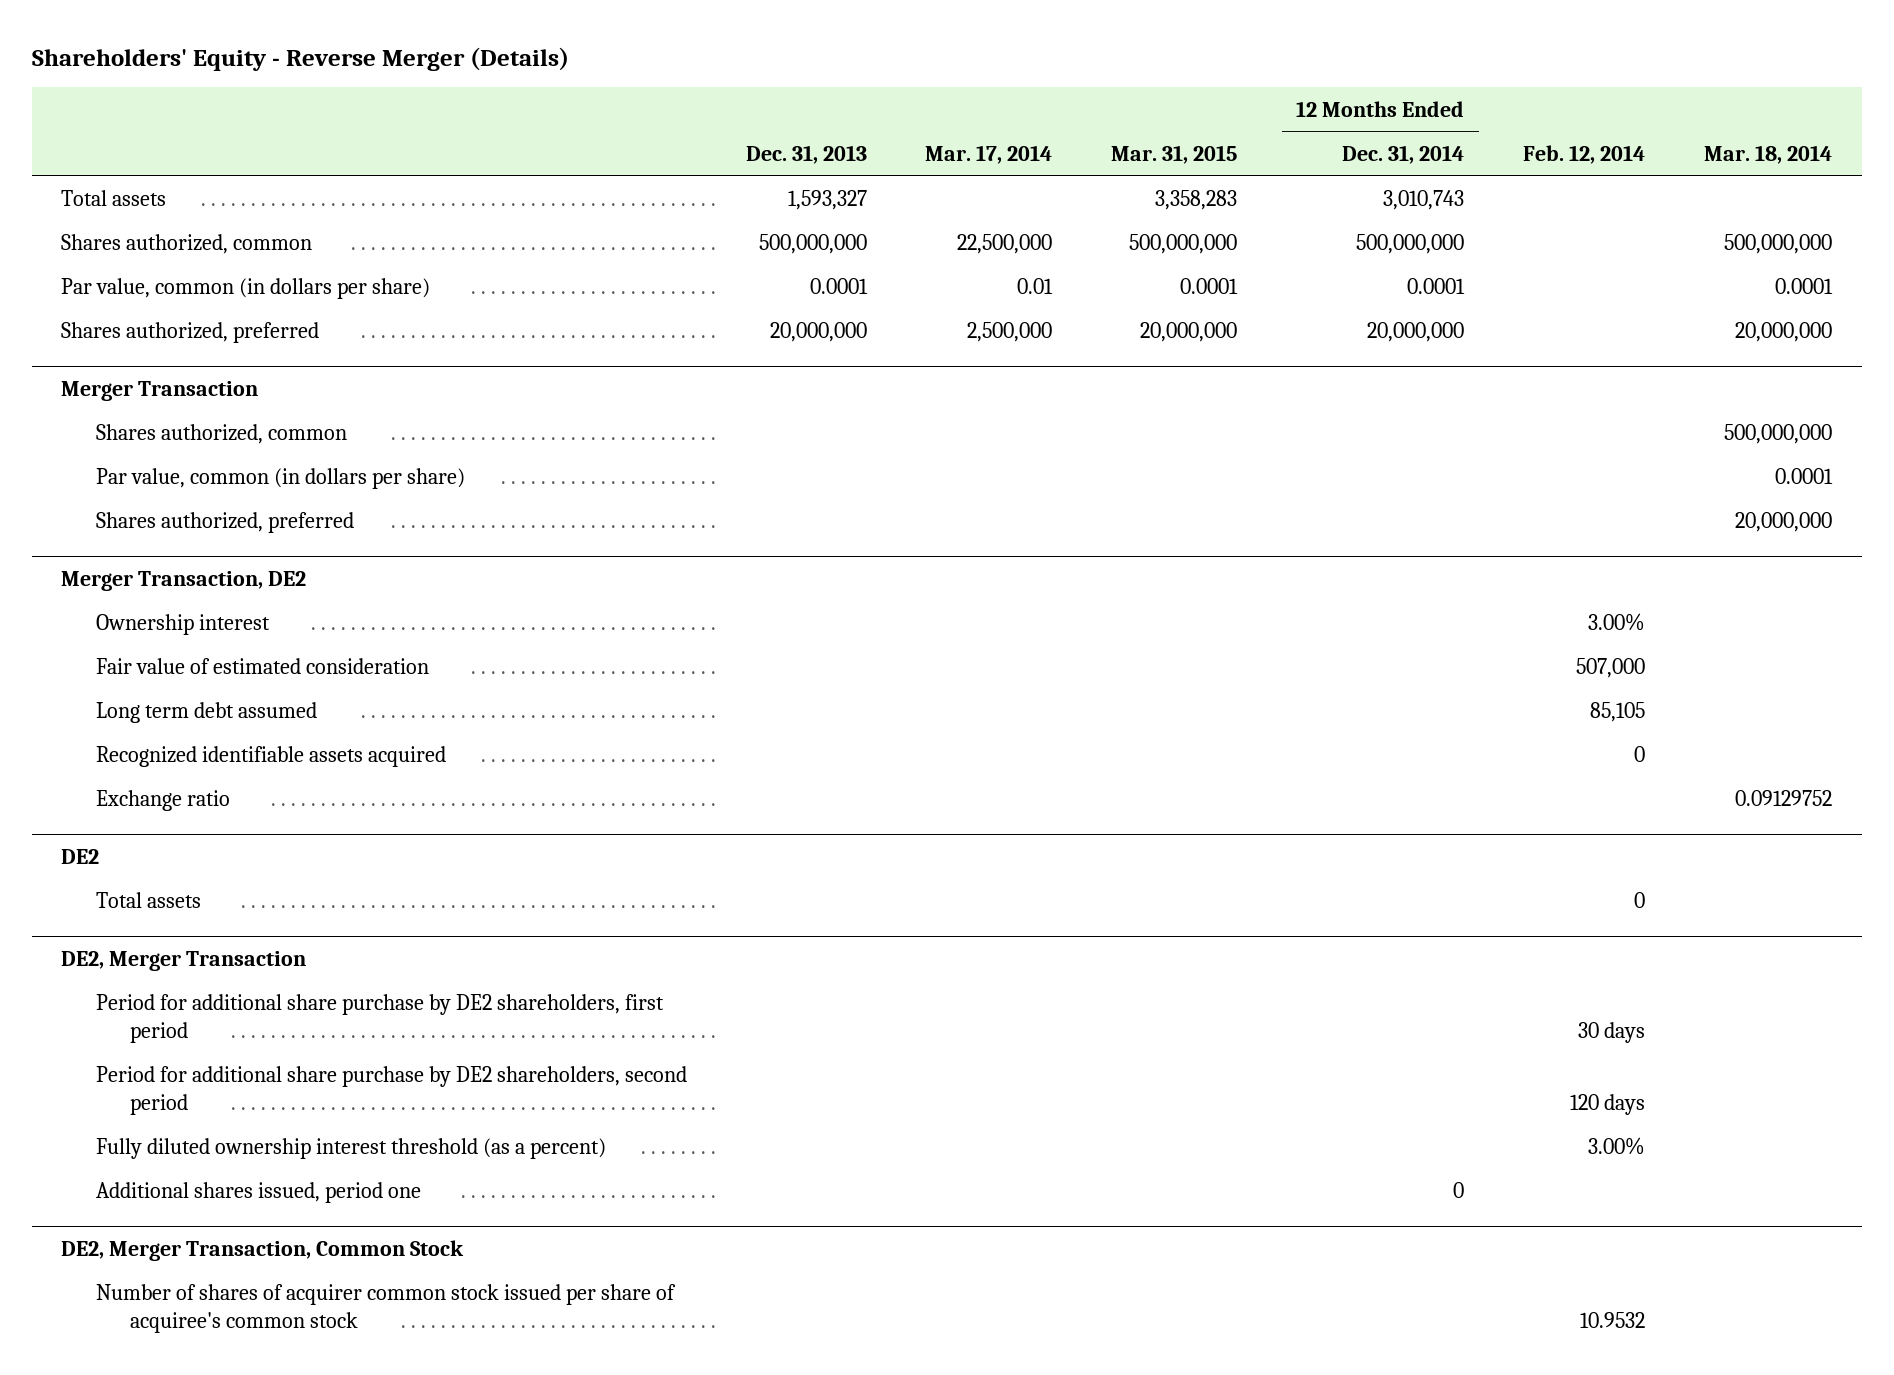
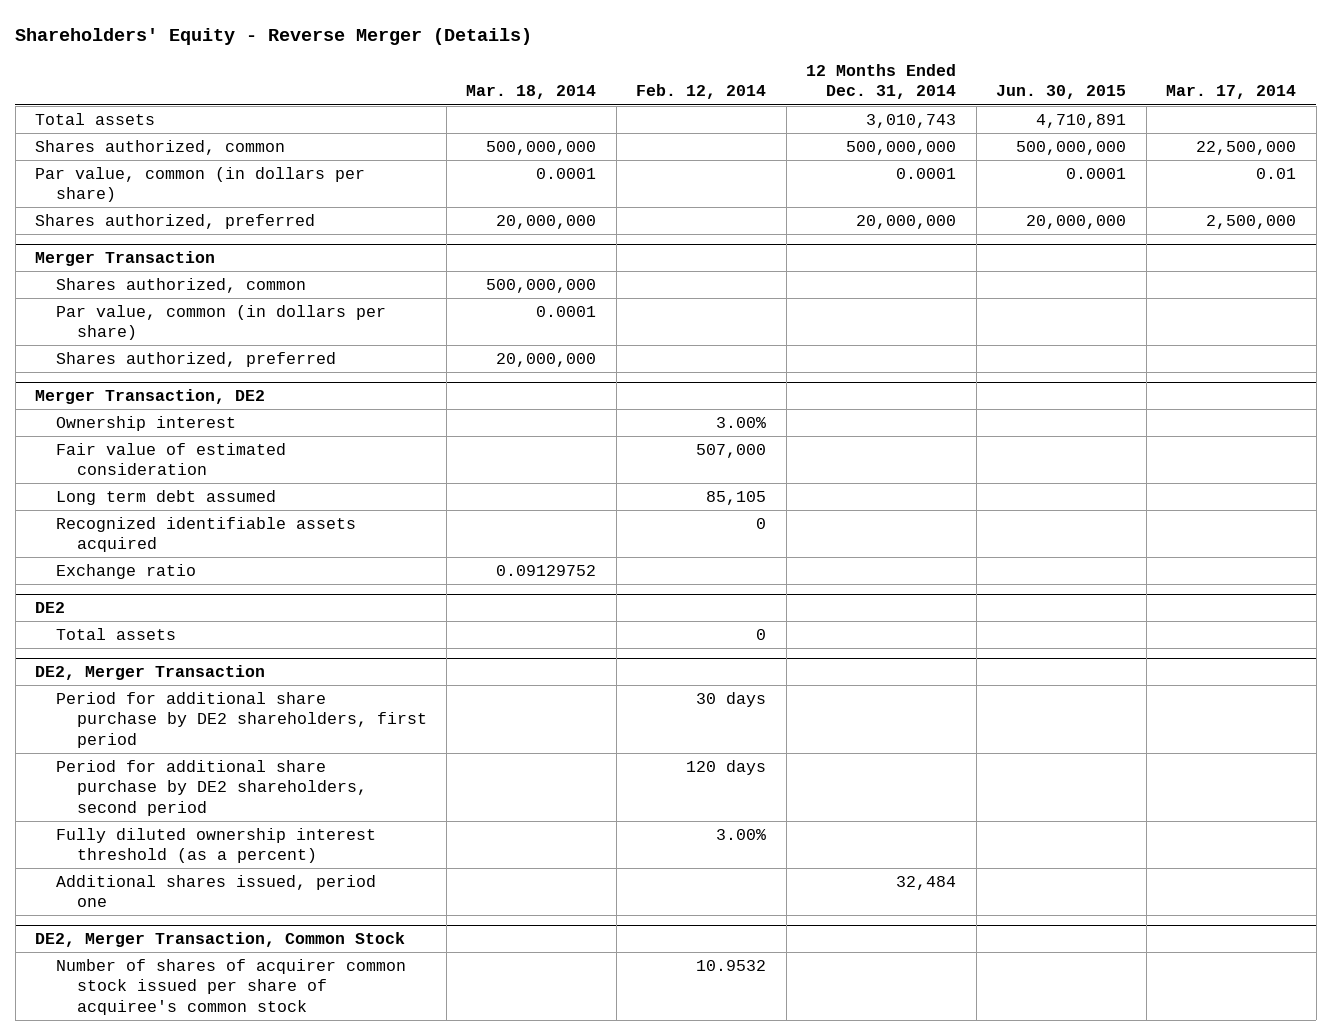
- | Dec. 31, 2013 | Mar. 17, 2014 | Mar. 31, 2015 | 12 Months Ended Dec. 31, 2014 | Feb. 12, 2014 | Mar. 18, 2014
+ | Mar. 18, 2014 | Feb. 12, 2014 | 12 Months Ended Dec. 31, 2014 | Jun. 30, 2015 | Mar. 17, 2014
@ DE2, Merger Transaction
- Additional shares issued, period one | | | | 0 | |
+ Additional shares issued, period one | | | 32,484 | |

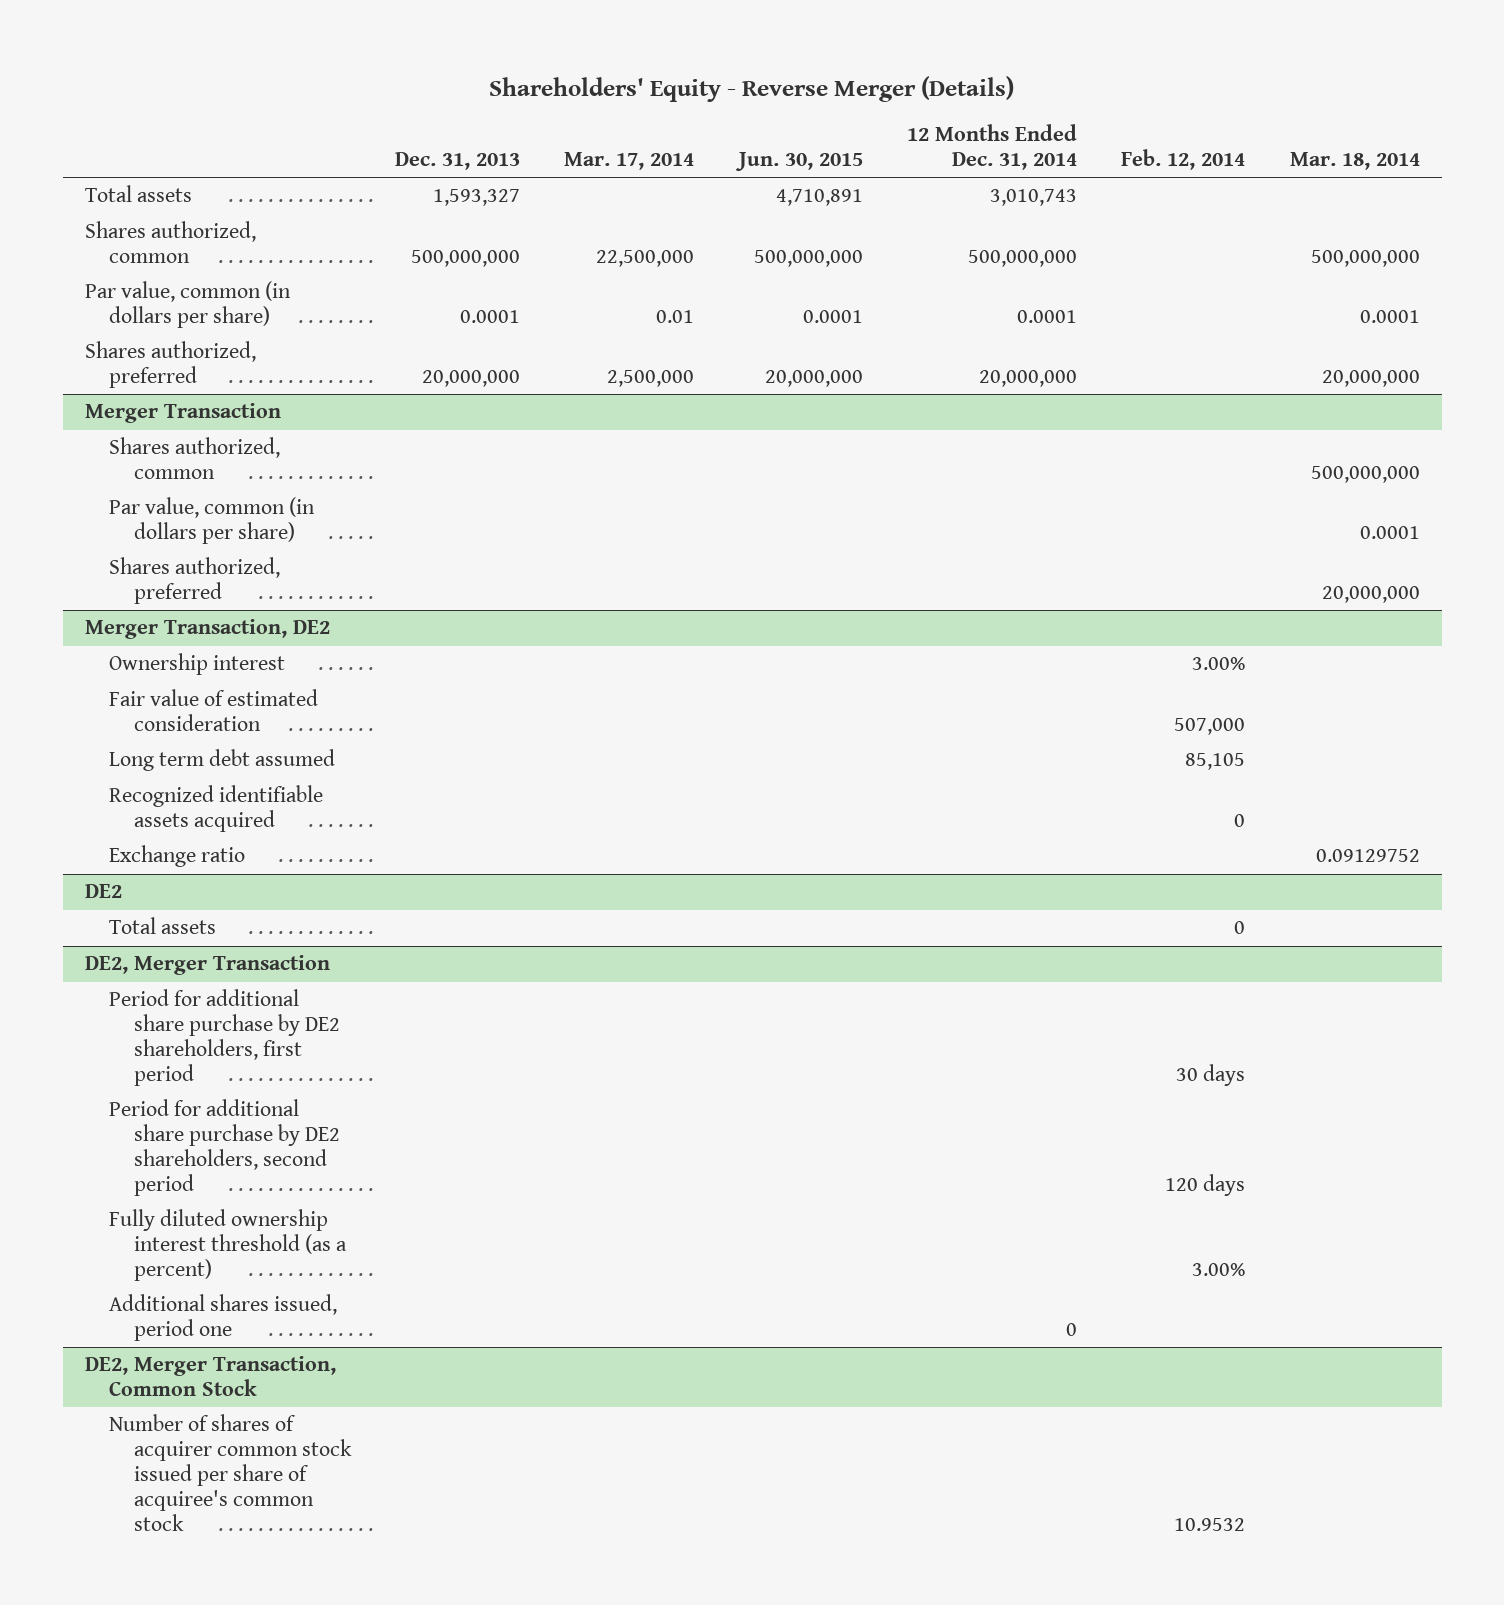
- | Mar. 18, 2014 | Feb. 12, 2014 | 12 Months Ended Dec. 31, 2014 | Jun. 30, 2015 | Mar. 17, 2014
+ | Dec. 31, 2013 | Mar. 17, 2014 | Jun. 30, 2015 | 12 Months Ended Dec. 31, 2014 | Feb. 12, 2014 | Mar. 18, 2014
@ DE2, Merger Transaction
- Additional shares issued, period one | | | 32,484 | |
+ Additional shares issued, period one | | | | 0 | |

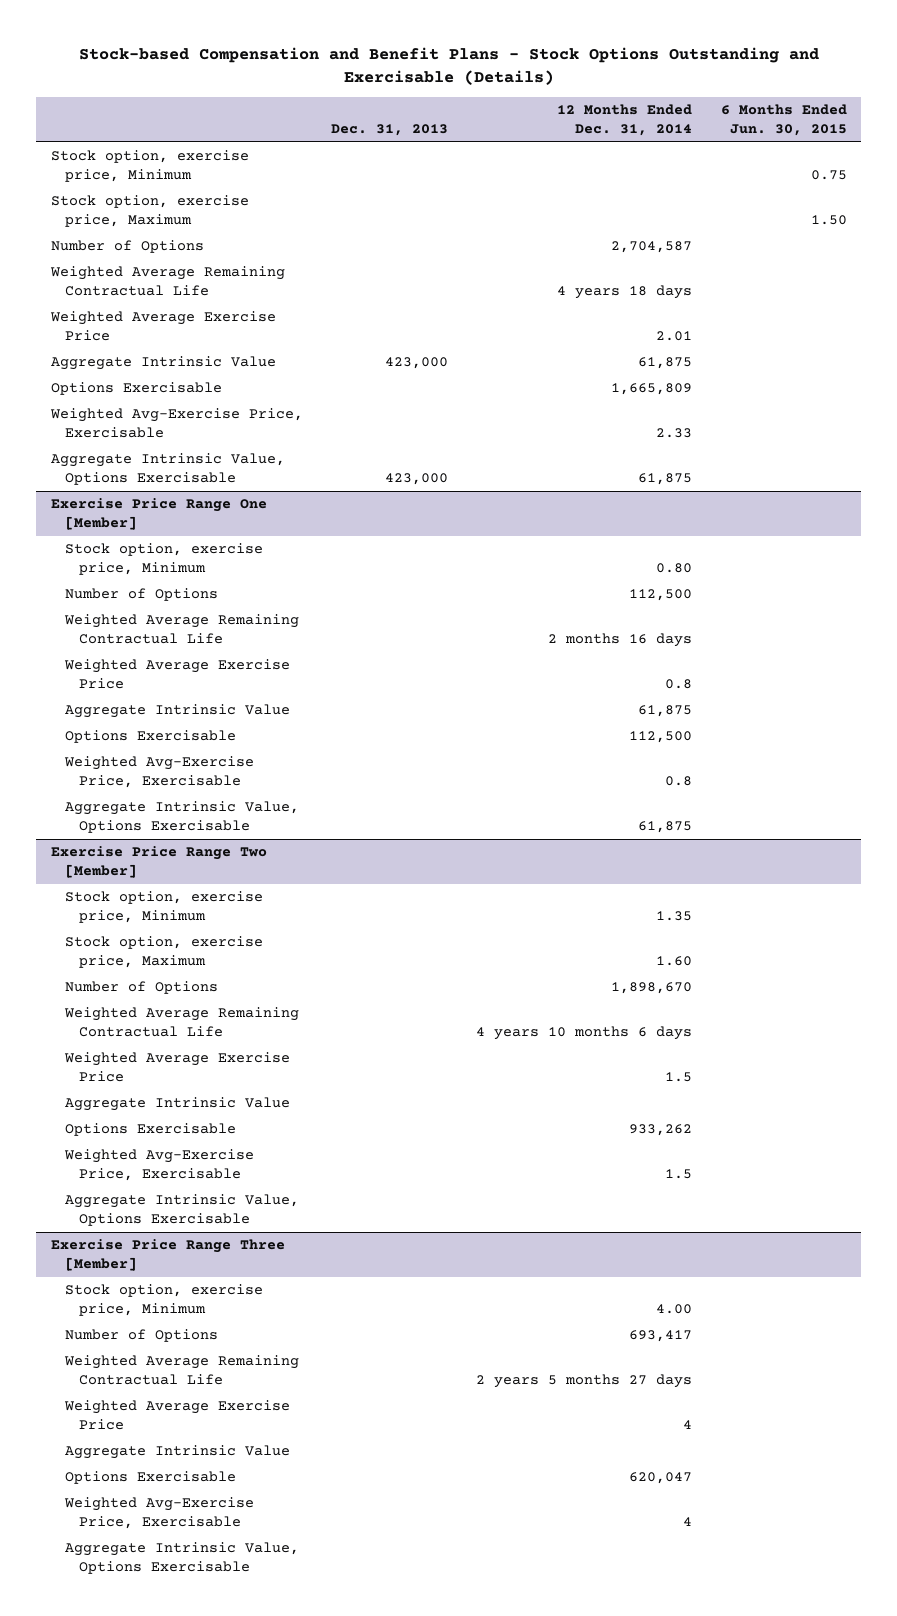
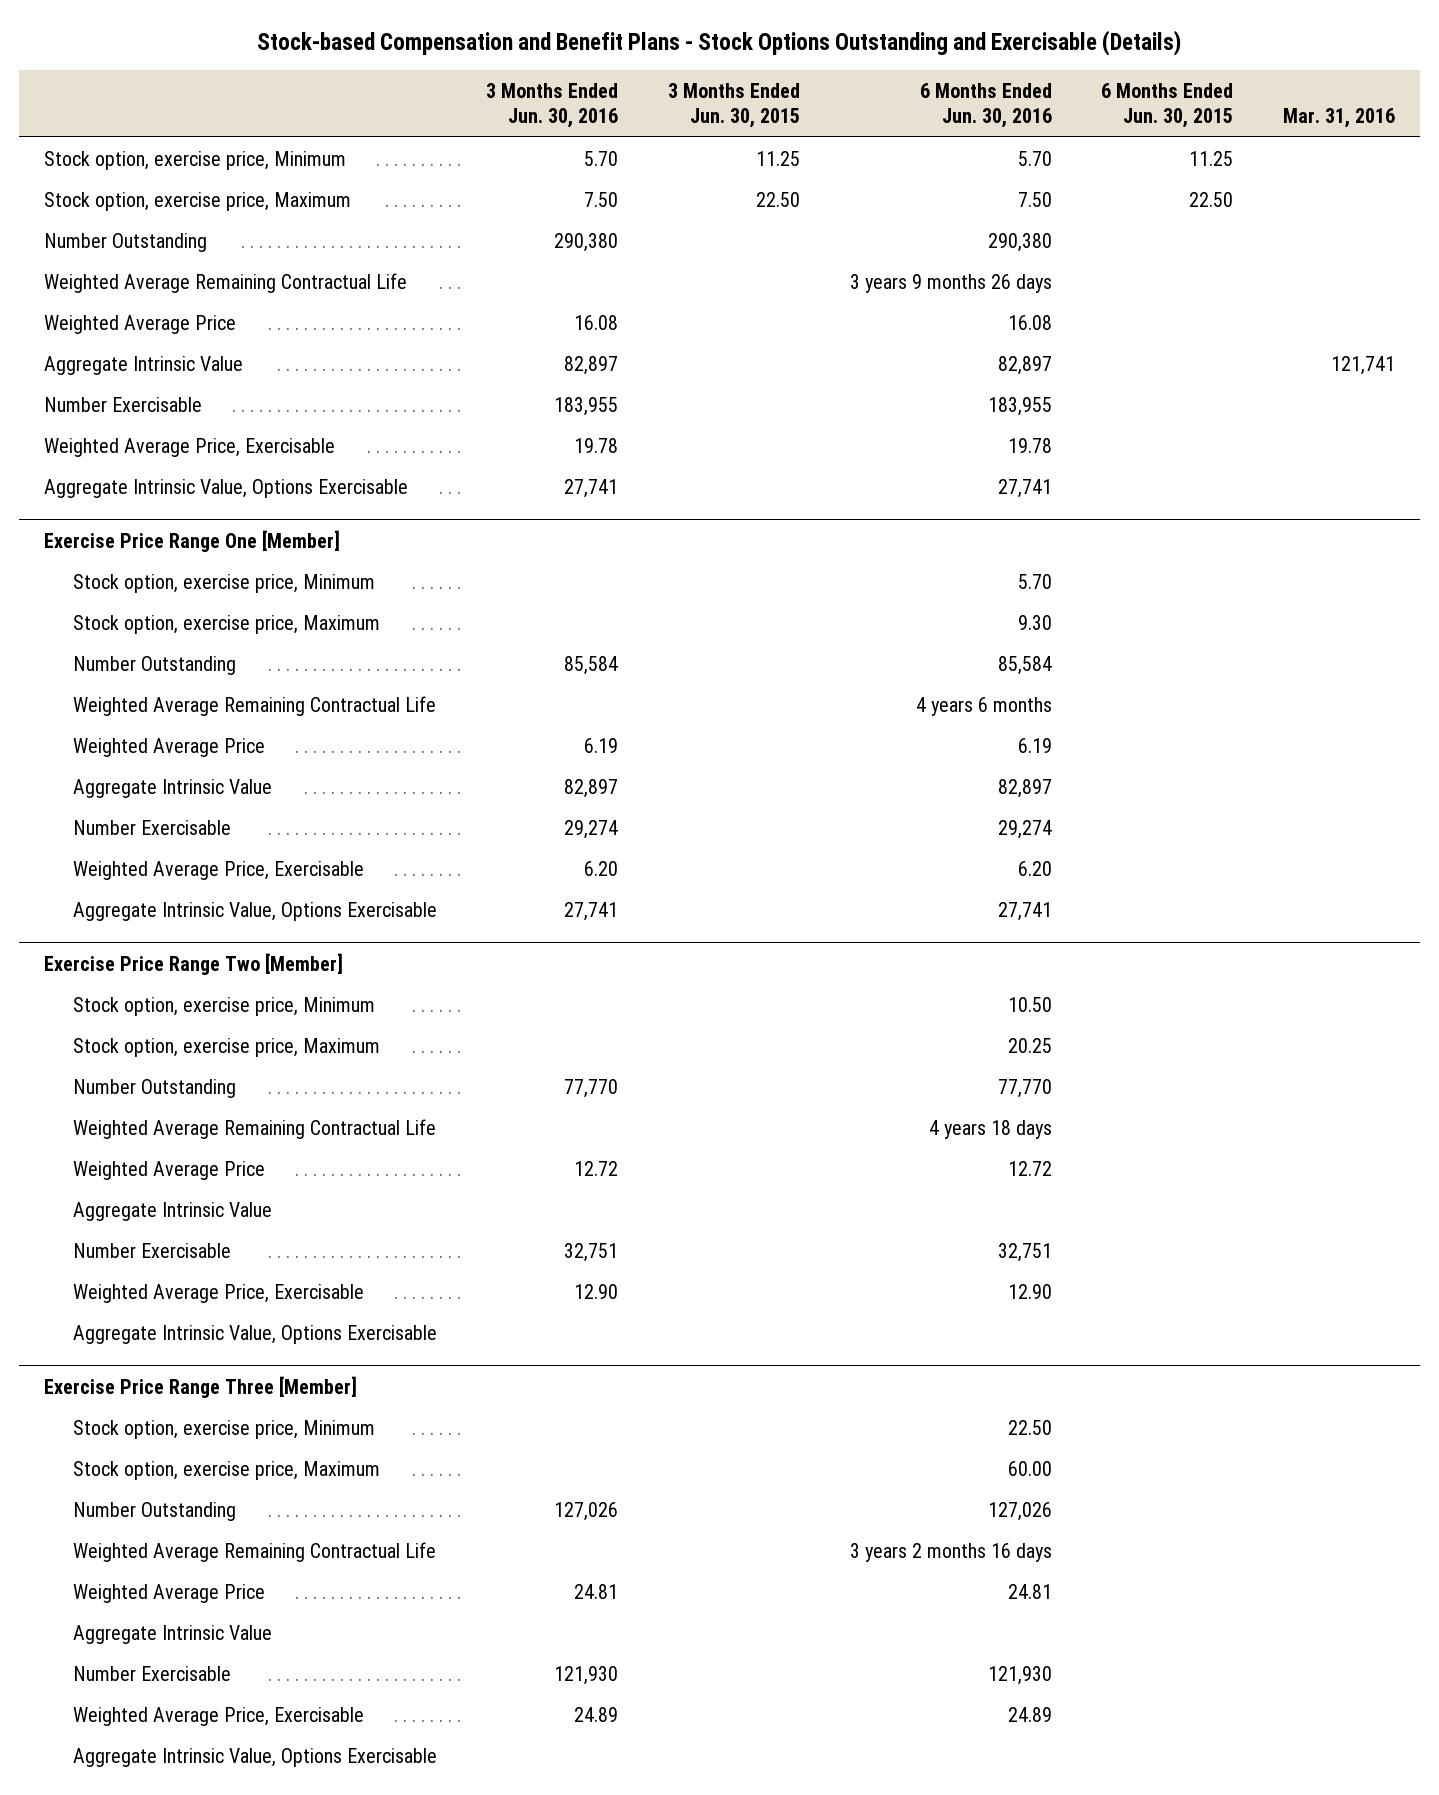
- | Dec. 31, 2013 | 12 Months Ended Dec. 31, 2014 | 6 Months Ended Jun. 30, 2015
+ | 3 Months Ended Jun. 30, 2016 | 3 Months Ended Jun. 30, 2015 | 6 Months Ended Jun. 30, 2016 | 6 Months Ended Jun. 30, 2015 | Mar. 31, 2016
- Stock option, exercise price, Minimum | | | 0.75
- Stock option, exercise price, Maximum | | | 1.50
- Number of Options | | 2,704,587 |
+ Stock option, exercise price, Minimum | 5.70 | 11.25 | 5.70 | 11.25 |
+ Stock option, exercise price, Maximum | 7.50 | 22.50 | 7.50 | 22.50 |
+ Number Outstanding | 290,380 | | 290,380 | |
- Weighted Average Exercise Price | | 2.01 |
+ Weighted Average Price | 16.08 | | 16.08 | |
- Options Exercisable | | 1,665,809 |
- Weighted Avg-Exercise Price, Exercisable | | 2.33 |
+ Number Exercisable | 183,955 | | 183,955 | |
+ Weighted Average Price, Exercisable | 19.78 | | 19.78 | |
@ Exercise Price Range One [Member]
- Number of Options | | 112,500 |
+ Stock option, exercise price, Maximum | | | 9.30 | |
+ Number Outstanding | 85,584 | | 85,584 | |
- Weighted Average Exercise Price | | 0.8 |
+ Weighted Average Price | 6.19 | | 6.19 | |
- Options Exercisable | | 112,500 |
- Weighted Avg-Exercise Price, Exercisable | | 0.8 |
+ Number Exercisable | 29,274 | | 29,274 | |
+ Weighted Average Price, Exercisable | 6.20 | | 6.20 | |
@ Exercise Price Range Two [Member]
- Number of Options | | 1,898,670 |
+ Number Outstanding | 77,770 | | 77,770 | |
- Weighted Average Exercise Price | | 1.5 |
+ Weighted Average Price | 12.72 | | 12.72 | |
- Options Exercisable | | 933,262 |
- Weighted Avg-Exercise Price, Exercisable | | 1.5 |
+ Number Exercisable | 32,751 | | 32,751 | |
+ Weighted Average Price, Exercisable | 12.90 | | 12.90 | |
@ Exercise Price Range Three [Member]
- Number of Options | | 693,417 |
+ Stock option, exercise price, Maximum | | | 60.00 | |
+ Number Outstanding | 127,026 | | 127,026 | |
- Weighted Average Exercise Price | | 4 |
+ Weighted Average Price | 24.81 | | 24.81 | |
- Options Exercisable | | 620,047 |
- Weighted Avg-Exercise Price, Exercisable | | 4 |
+ Number Exercisable | 121,930 | | 121,930 | |
+ Weighted Average Price, Exercisable | 24.89 | | 24.89 | |

